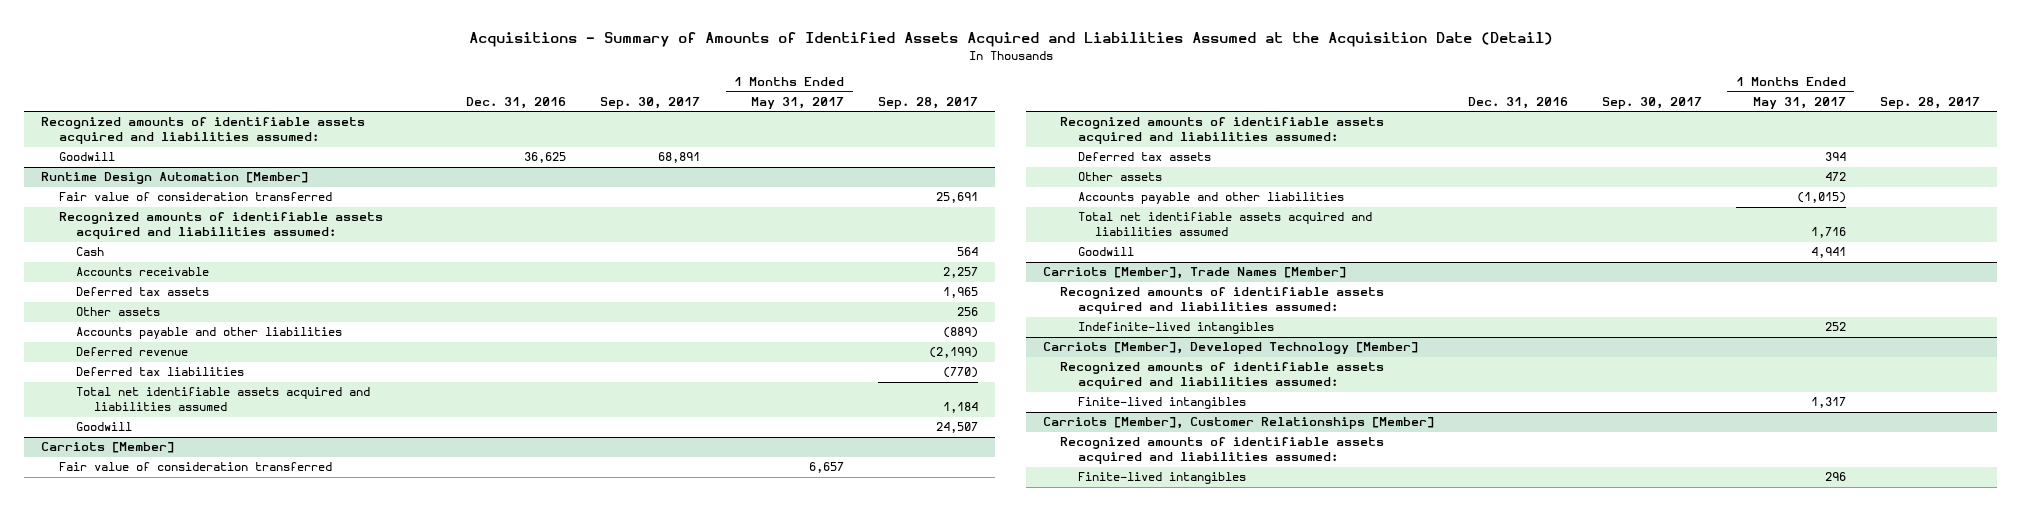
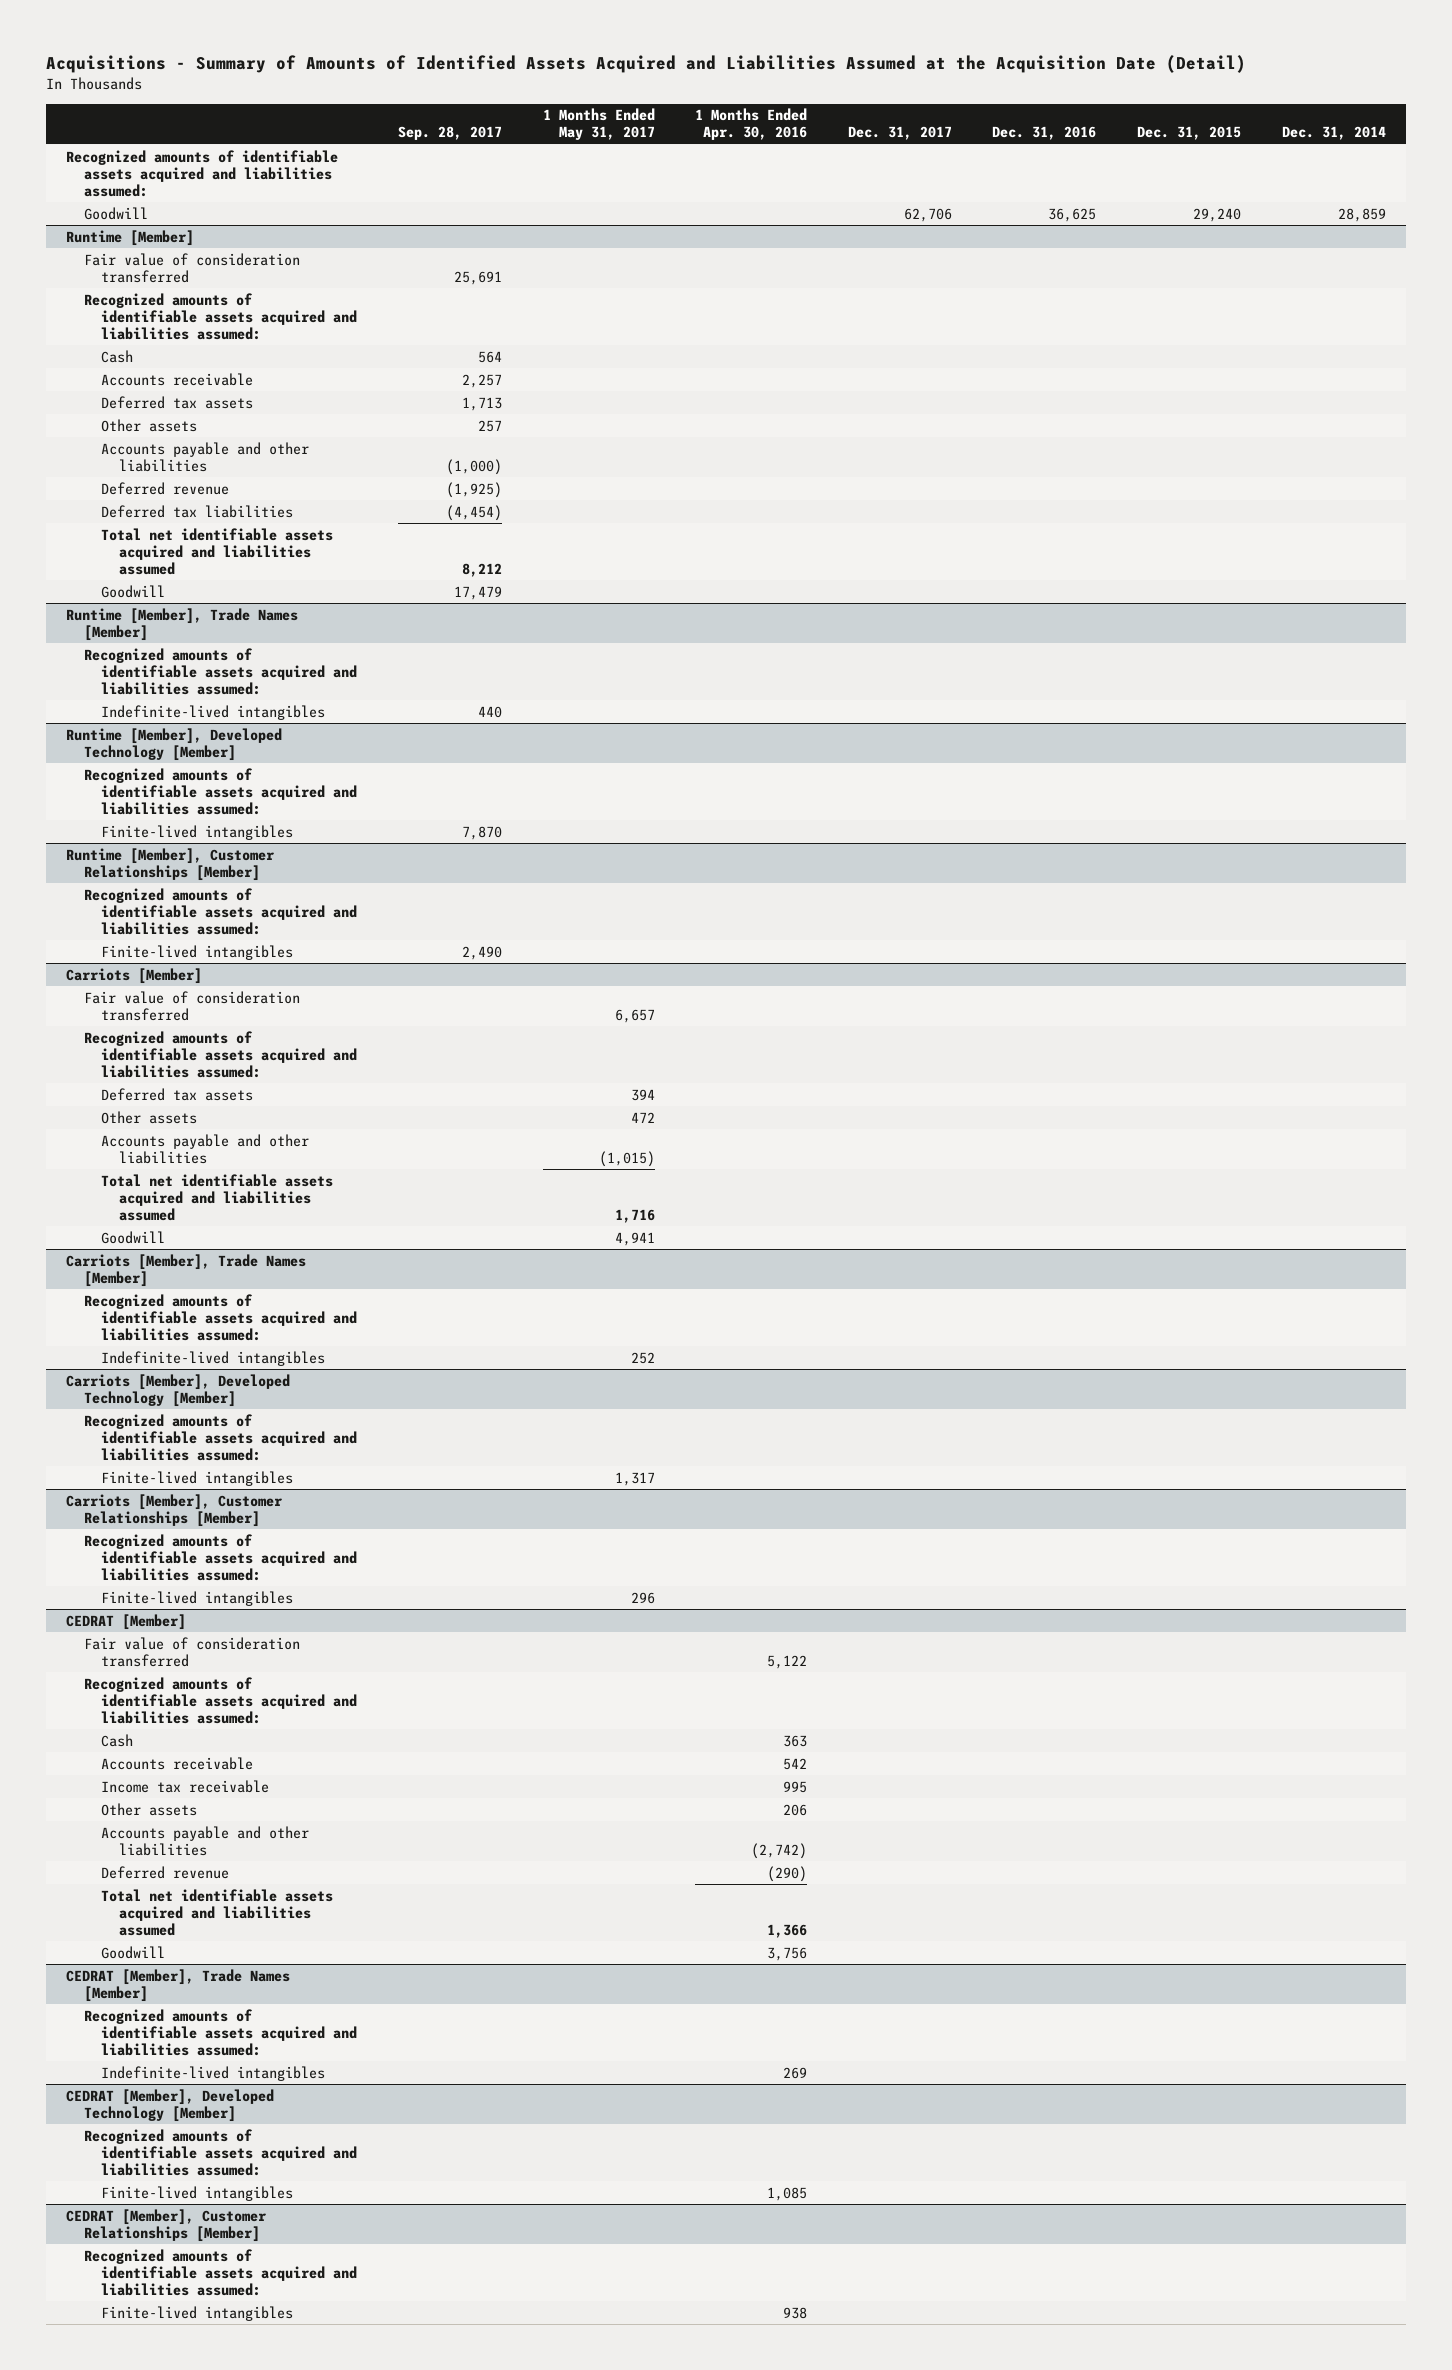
- | Dec. 31, 2016 | Sep. 30, 2017 | 1 Months Ended May 31, 2017 | Sep. 28, 2017
+ | Sep. 28, 2017 | 1 Months Ended May 31, 2017 | 1 Months Ended Apr. 30, 2016 | Dec. 31, 2017 | Dec. 31, 2016 | Dec. 31, 2015 | Dec. 31, 2014
- Runtime Design Automation [Member]
+ Runtime [Member]
- Deferred tax assets | | | | 1,965
- Other assets | | | | 256
- Accounts payable and other liabilities | | | | (889)
- Deferred revenue | | | | (2,199)
- Deferred tax liabilities | | | | (770)
- Total net identifiable assets acquired and liabilities assumed | | | | 1,184
- Goodwill | | | | 24,507
+ Deferred tax assets | 1,713 | | | | | |
+ Other assets | 257 | | | | | |
+ Accounts payable and other liabilities | (1,000) | | | | | |
+ Deferred revenue | (1,925) | | | | | |
+ Deferred tax liabilities | (4,454) | | | | | |
+ Total net identifiable assets acquired and liabilities assumed | 8,212 | | | | | |
+ Goodwill | 17,479 | | | | | |
+ Runtime [Member], Trade Names [Member]
+ Recognized amounts of identifiable assets acquired and liabilities assumed:
+ Indefinite-lived intangibles | 440 | | | | | |
+ Runtime [Member], Developed Technology [Member]
+ Recognized amounts of identifiable assets acquired and liabilities assumed:
+ Finite-lived intangibles | 7,870 | | | | | |
+ Runtime [Member], Customer Relationships [Member]
+ Recognized amounts of identifiable assets acquired and liabilities assumed:
+ Finite-lived intangibles | 2,490 | | | | | |
+ CEDRAT [Member]
+ Fair value of consideration transferred | | | 5,122 | | | |
+ Recognized amounts of identifiable assets acquired and liabilities assumed:
+ Cash | | | 363 | | | |
+ Accounts receivable | | | 542 | | | |
+ Income tax receivable | | | 995 | | | |
+ Other assets | | | 206 | | | |
+ Accounts payable and other liabilities | | | (2,742) | | | |
+ Deferred revenue | | | (290) | | | |
+ Total net identifiable assets acquired and liabilities assumed | | | 1,366 | | | |
+ Goodwill | | | 3,756 | | | |
+ CEDRAT [Member], Trade Names [Member]
+ Recognized amounts of identifiable assets acquired and liabilities assumed:
+ Indefinite-lived intangibles | | | 269 | | | |
+ CEDRAT [Member], Developed Technology [Member]
+ Recognized amounts of identifiable assets acquired and liabilities assumed:
+ Finite-lived intangibles | | | 1,085 | | | |
+ CEDRAT [Member], Customer Relationships [Member]
+ Recognized amounts of identifiable assets acquired and liabilities assumed:
+ Finite-lived intangibles | | | 938 | | | |

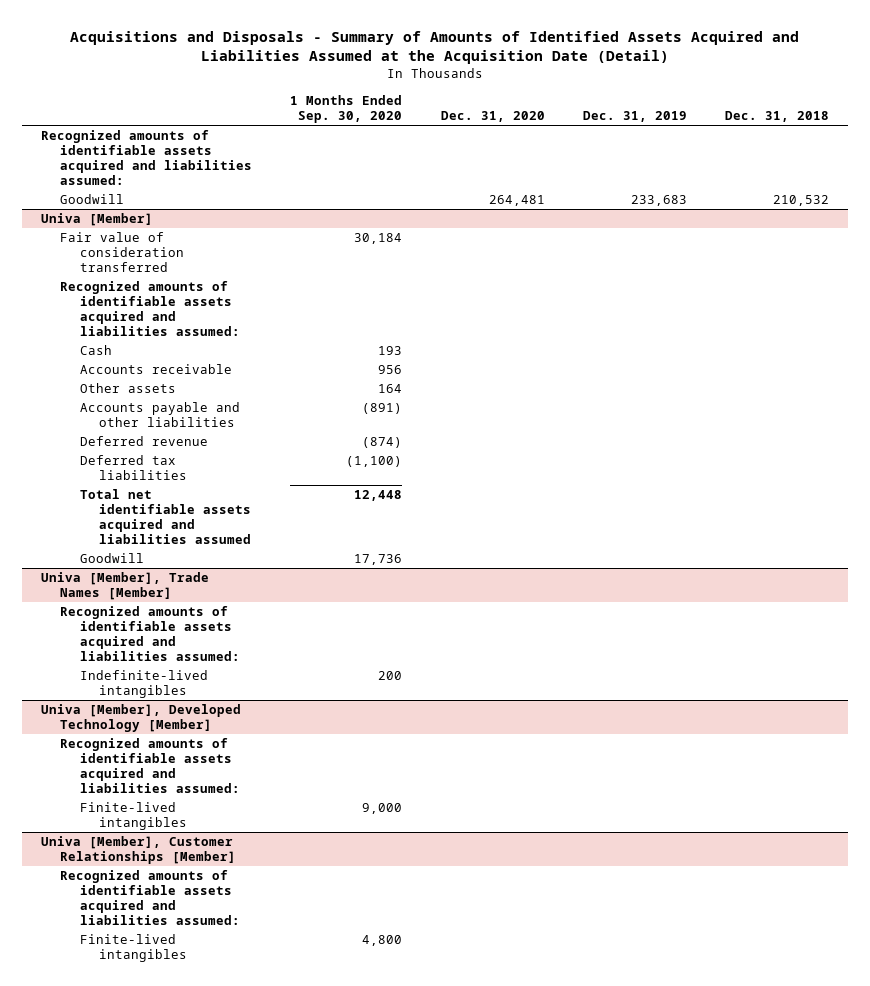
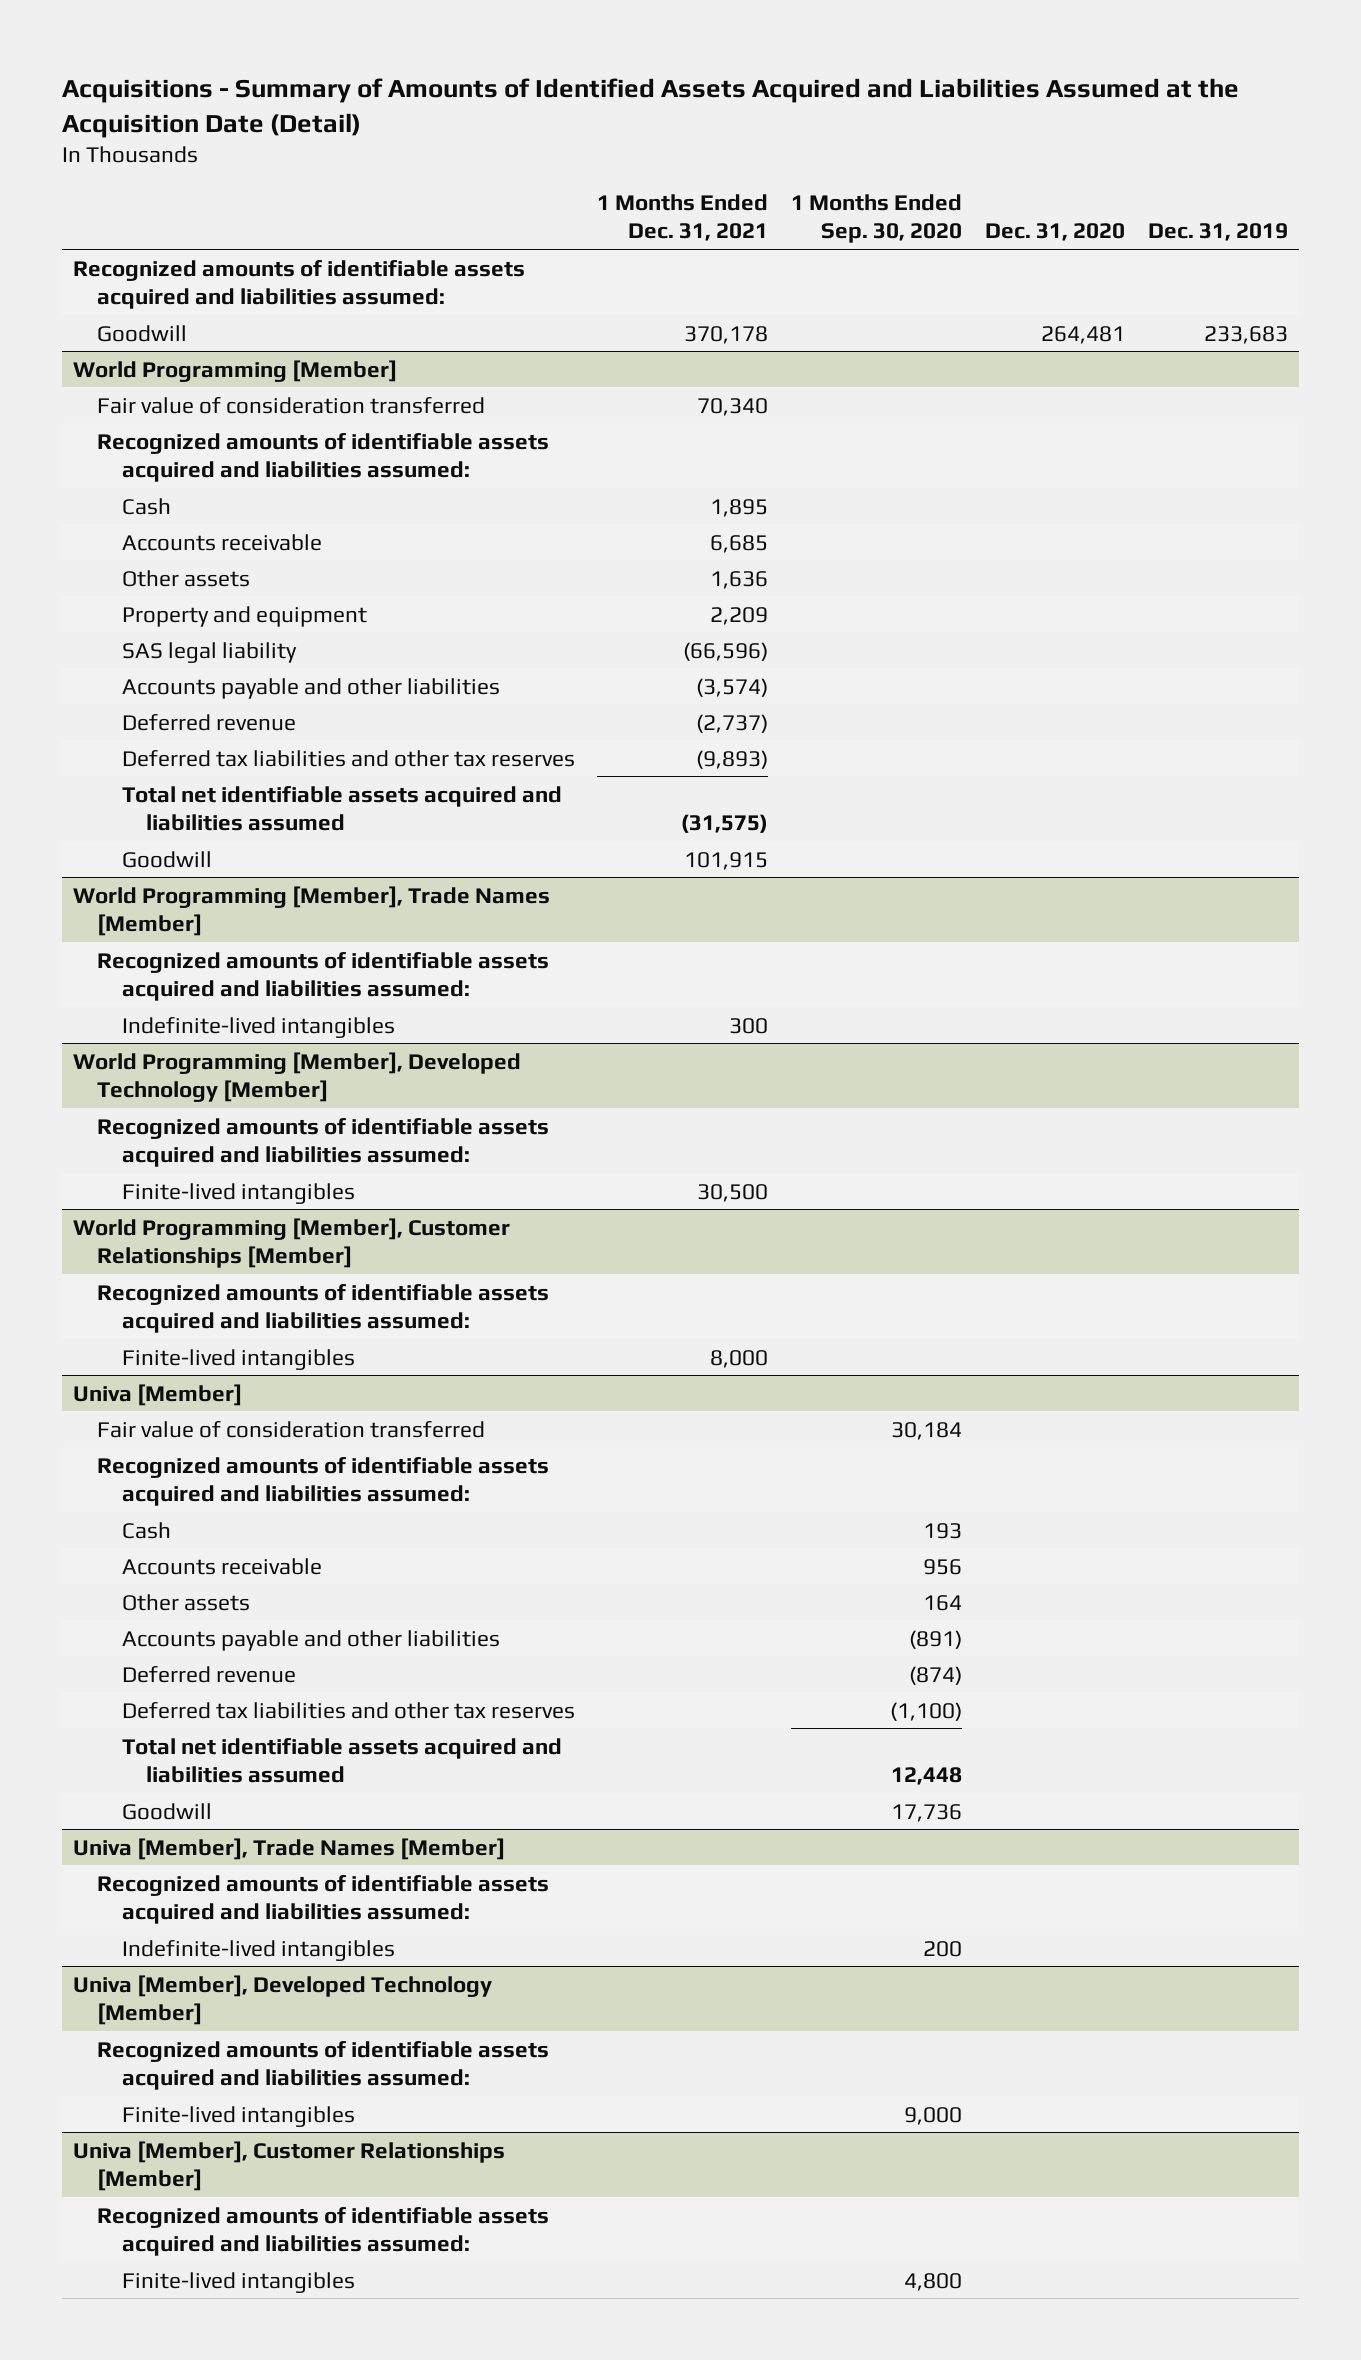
- Acquisitions and Disposals - Summary of Amounts of Identified Assets Acquired and Liabilities Assumed at the Acquisition Date (Detail)
+ Acquisitions - Summary of Amounts of Identified Assets Acquired and Liabilities Assumed at the Acquisition Date (Detail)
- | 1 Months Ended Sep. 30, 2020 | Dec. 31, 2020 | Dec. 31, 2019 | Dec. 31, 2018
+ | 1 Months Ended Dec. 31, 2021 | 1 Months Ended Sep. 30, 2020 | Dec. 31, 2020 | Dec. 31, 2019
+ World Programming [Member]
+ Fair value of consideration transferred | 70,340 | | |
+ Recognized amounts of identifiable assets acquired and liabilities assumed:
+ Cash | 1,895 | | |
+ Accounts receivable | 6,685 | | |
+ Other assets | 1,636 | | |
+ Property and equipment | 2,209 | | |
+ SAS legal liability | (66,596) | | |
+ Accounts payable and other liabilities | (3,574) | | |
+ Deferred revenue | (2,737) | | |
+ Deferred tax liabilities and other tax reserves | (9,893) | | |
+ Total net identifiable assets acquired and liabilities assumed | (31,575) | | |
+ Goodwill | 101,915 | | |
+ World Programming [Member], Trade Names [Member]
+ Recognized amounts of identifiable assets acquired and liabilities assumed:
+ Indefinite-lived intangibles | 300 | | |
+ World Programming [Member], Developed Technology [Member]
+ Recognized amounts of identifiable assets acquired and liabilities assumed:
+ Finite-lived intangibles | 30,500 | | |
+ World Programming [Member], Customer Relationships [Member]
+ Recognized amounts of identifiable assets acquired and liabilities assumed:
+ Finite-lived intangibles | 8,000 | | |
@ Univa [Member]
- Deferred tax liabilities | (1,100) | | |
+ Deferred tax liabilities and other tax reserves | | (1,100) | |

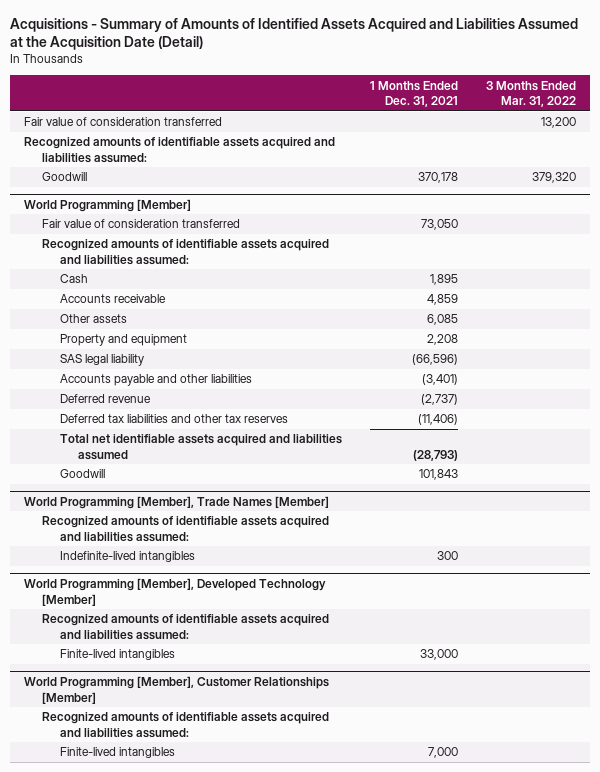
- | 1 Months Ended Dec. 31, 2021 | 1 Months Ended Sep. 30, 2020 | Dec. 31, 2020 | Dec. 31, 2019
+ | 1 Months Ended Dec. 31, 2021 | 3 Months Ended Mar. 31, 2022
+ Fair value of consideration transferred | | 13,200
@ World Programming [Member]
- Fair value of consideration transferred | 70,340 | | |
+ Fair value of consideration transferred | 73,050 |
- Accounts receivable | 6,685 | | |
- Other assets | 1,636 | | |
- Property and equipment | 2,209 | | |
+ Accounts receivable | 4,859 |
+ Other assets | 6,085 |
+ Property and equipment | 2,208 |
- Accounts payable and other liabilities | (3,574) | | |
+ Accounts payable and other liabilities | (3,401) |
- Deferred tax liabilities and other tax reserves | (9,893) | | |
- Total net identifiable assets acquired and liabilities assumed | (31,575) | | |
- Goodwill | 101,915 | | |
+ Deferred tax liabilities and other tax reserves | (11,406) |
+ Total net identifiable assets acquired and liabilities assumed | (28,793) |
+ Goodwill | 101,843 |
@ World Programming [Member], Developed Technology [Member]
- Finite-lived intangibles | 30,500 | | |
+ Finite-lived intangibles | 33,000 |
@ World Programming [Member], Customer Relationships [Member]
- Finite-lived intangibles | 8,000 | | |
- Univa [Member]
- Fair value of consideration transferred | | 30,184 | |
- Recognized amounts of identifiable assets acquired and liabilities assumed:
- Cash | | 193 | |
- Accounts receivable | | 956 | |
- Other assets | | 164 | |
- Accounts payable and other liabilities | | (891) | |
- Deferred revenue | | (874) | |
- Deferred tax liabilities and other tax reserves | | (1,100) | |
- Total net identifiable assets acquired and liabilities assumed | | 12,448 | |
- Goodwill | | 17,736 | |
- Univa [Member], Trade Names [Member]
- Recognized amounts of identifiable assets acquired and liabilities assumed:
- Indefinite-lived intangibles | | 200 | |
- Univa [Member], Developed Technology [Member]
- Recognized amounts of identifiable assets acquired and liabilities assumed:
- Finite-lived intangibles | | 9,000 | |
- Univa [Member], Customer Relationships [Member]
- Recognized amounts of identifiable assets acquired and liabilities assumed:
- Finite-lived intangibles | | 4,800 | |
@ World Programming [Member], Customer Relationships [Member]
+ Finite-lived intangibles | 7,000 |

